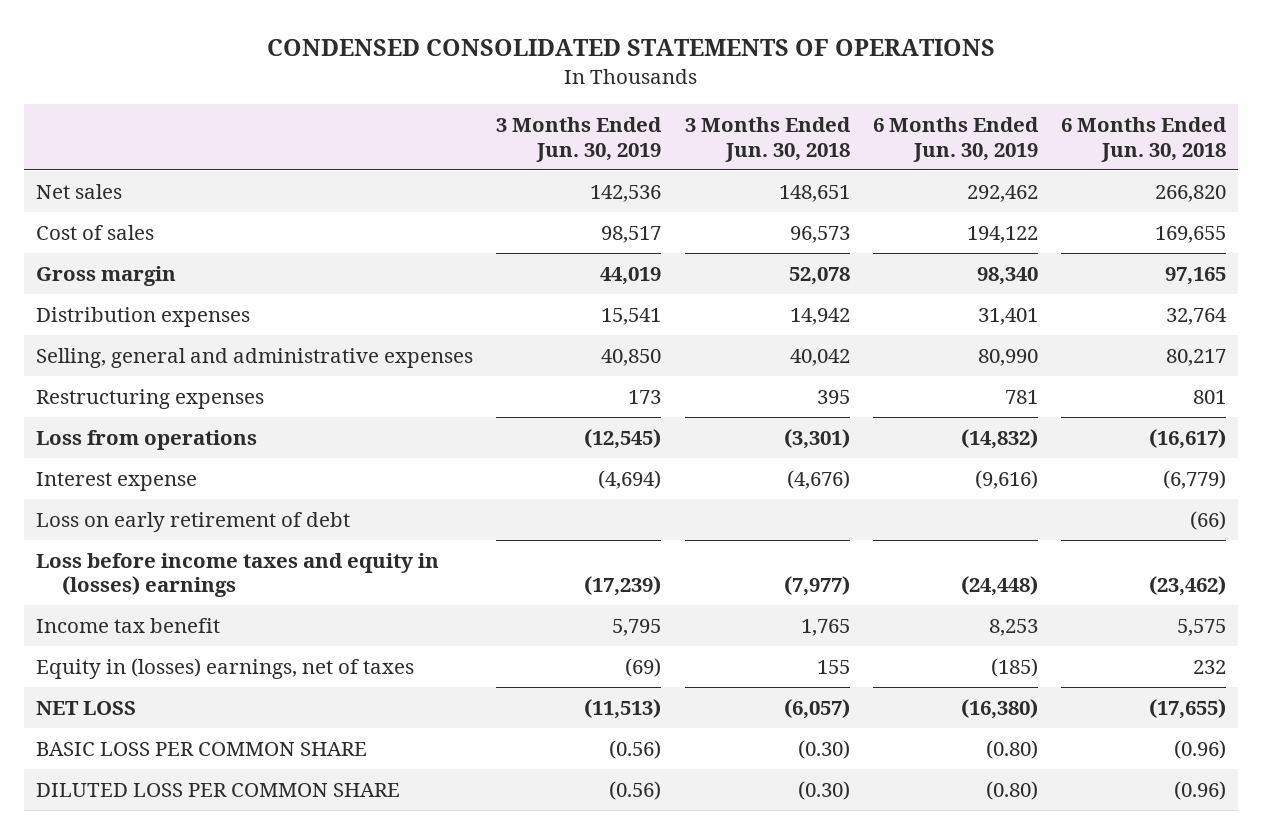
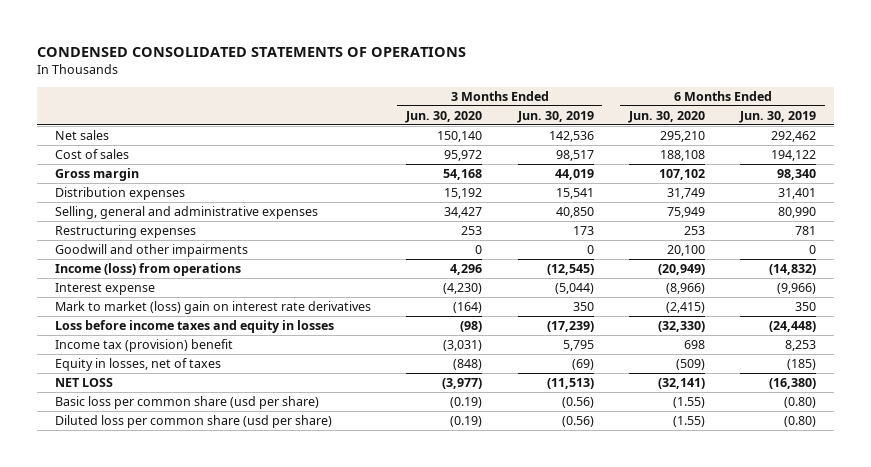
- | 3 Months Ended Jun. 30, 2019 | 3 Months Ended Jun. 30, 2018 | 6 Months Ended Jun. 30, 2019 | 6 Months Ended Jun. 30, 2018
+ | 3 Months Ended Jun. 30, 2020 | 3 Months Ended Jun. 30, 2019 | 6 Months Ended Jun. 30, 2020 | 6 Months Ended Jun. 30, 2019
- Loss from operations | (12,545) | (3,301) | (14,832) | (16,617)
- Interest expense | (4,694) | (4,676) | (9,616) | (6,779)
- Loss on early retirement of debt | | | | (66)
- Loss before income taxes and equity in (losses) earnings | (17,239) | (7,977) | (24,448) | (23,462)
- Income tax benefit | 5,795 | 1,765 | 8,253 | 5,575
- Equity in (losses) earnings, net of taxes | (69) | 155 | (185) | 232
+ Goodwill and other impairments | 0 | 0 | 20,100 | 0
+ Income (loss) from operations | 4,296 | (12,545) | (20,949) | (14,832)
+ Interest expense | (4,230) | (5,044) | (8,966) | (9,966)
+ Mark to market (loss) gain on interest rate derivatives | (164) | 350 | (2,415) | 350
+ Loss before income taxes and equity in losses | (98) | (17,239) | (32,330) | (24,448)
+ Income tax (provision) benefit | (3,031) | 5,795 | 698 | 8,253
+ Equity in losses, net of taxes | (848) | (69) | (509) | (185)
- BASIC LOSS PER COMMON SHARE | (0.56) | (0.30) | (0.80) | (0.96)
- DILUTED LOSS PER COMMON SHARE | (0.56) | (0.30) | (0.80) | (0.96)
+ Basic loss per common share (usd per share) | (0.19) | (0.56) | (1.55) | (0.80)
+ Diluted loss per common share (usd per share) | (0.19) | (0.56) | (1.55) | (0.80)

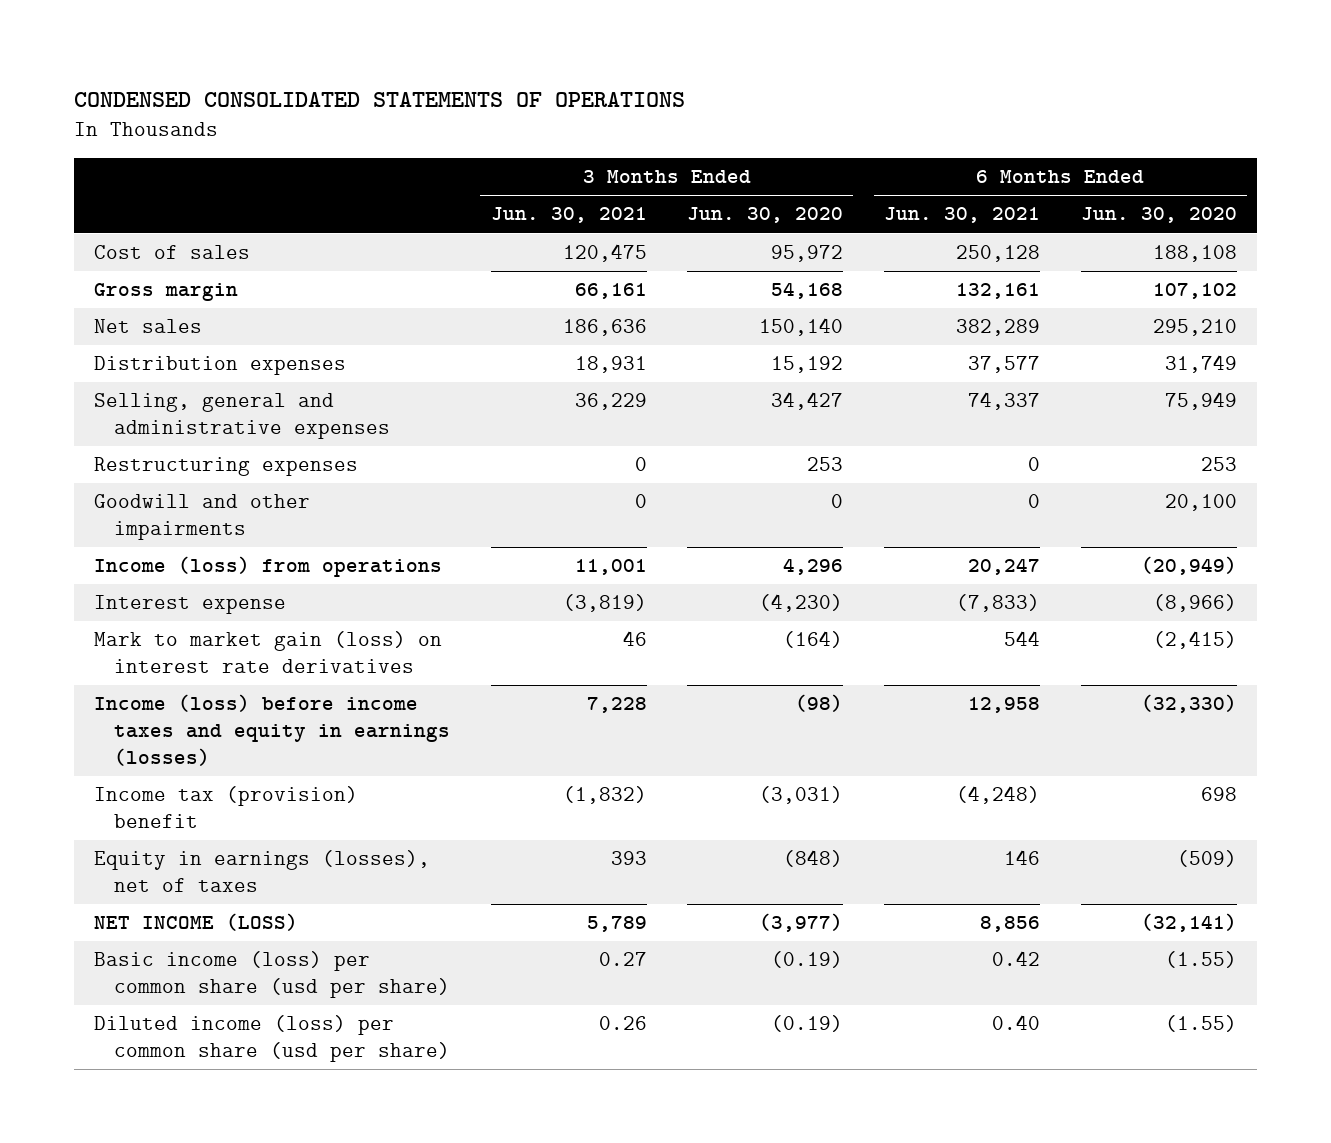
- | 3 Months Ended Jun. 30, 2020 | 3 Months Ended Jun. 30, 2019 | 6 Months Ended Jun. 30, 2020 | 6 Months Ended Jun. 30, 2019
+ | 3 Months Ended Jun. 30, 2021 | 3 Months Ended Jun. 30, 2020 | 6 Months Ended Jun. 30, 2021 | 6 Months Ended Jun. 30, 2020
moved down: Net sales | 186,636 | 150,140 | 382,289 | 295,210
- Mark to market (loss) gain on interest rate derivatives | (164) | 350 | (2,415) | 350
- Loss before income taxes and equity in losses | (98) | (17,239) | (32,330) | (24,448)
+ Mark to market gain (loss) on interest rate derivatives | 46 | (164) | 544 | (2,415)
+ Income (loss) before income taxes and equity in earnings (losses) | 7,228 | (98) | 12,958 | (32,330)
- Equity in losses, net of taxes | (848) | (69) | (509) | (185)
- NET LOSS | (3,977) | (11,513) | (32,141) | (16,380)
- Basic loss per common share (usd per share) | (0.19) | (0.56) | (1.55) | (0.80)
- Diluted loss per common share (usd per share) | (0.19) | (0.56) | (1.55) | (0.80)
+ Equity in earnings (losses), net of taxes | 393 | (848) | 146 | (509)
+ NET INCOME (LOSS) | 5,789 | (3,977) | 8,856 | (32,141)
+ Basic income (loss) per common share (usd per share) | 0.27 | (0.19) | 0.42 | (1.55)
+ Diluted income (loss) per common share (usd per share) | 0.26 | (0.19) | 0.40 | (1.55)

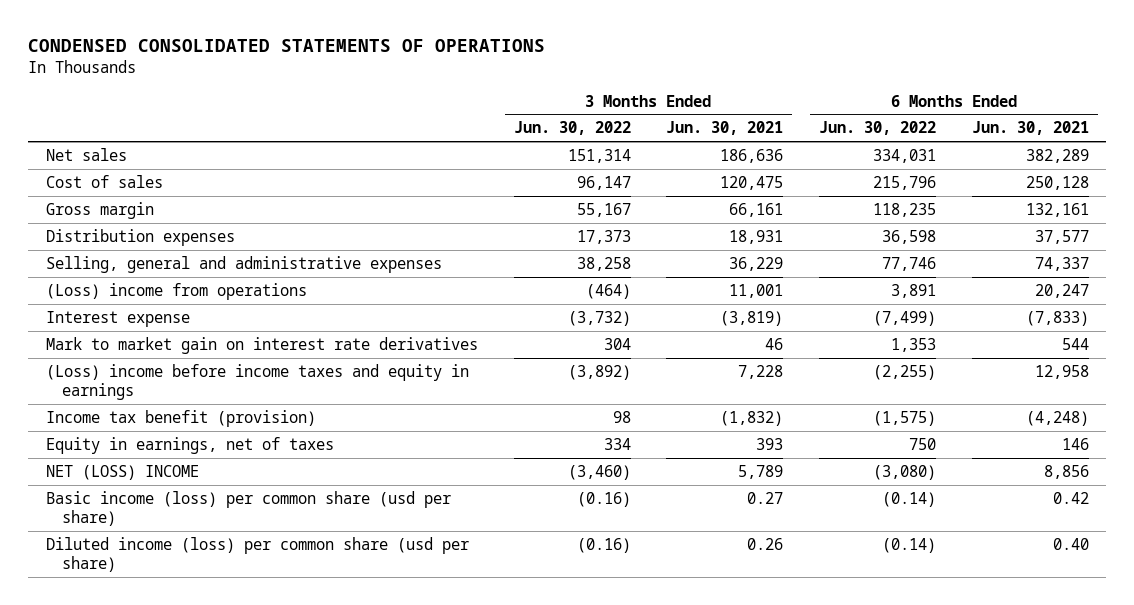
- | 3 Months Ended Jun. 30, 2021 | 3 Months Ended Jun. 30, 2020 | 6 Months Ended Jun. 30, 2021 | 6 Months Ended Jun. 30, 2020
+ | 3 Months Ended Jun. 30, 2022 | 3 Months Ended Jun. 30, 2021 | 6 Months Ended Jun. 30, 2022 | 6 Months Ended Jun. 30, 2021
moved up: Net sales | 151,314 | 186,636 | 334,031 | 382,289
- Restructuring expenses | 0 | 253 | 0 | 253
- Goodwill and other impairments | 0 | 0 | 0 | 20,100
- Income (loss) from operations | 11,001 | 4,296 | 20,247 | (20,949)
+ (Loss) income from operations | (464) | 11,001 | 3,891 | 20,247
- Mark to market gain (loss) on interest rate derivatives | 46 | (164) | 544 | (2,415)
- Income (loss) before income taxes and equity in earnings (losses) | 7,228 | (98) | 12,958 | (32,330)
- Income tax (provision) benefit | (1,832) | (3,031) | (4,248) | 698
- Equity in earnings (losses), net of taxes | 393 | (848) | 146 | (509)
- NET INCOME (LOSS) | 5,789 | (3,977) | 8,856 | (32,141)
+ Mark to market gain on interest rate derivatives | 304 | 46 | 1,353 | 544
+ (Loss) income before income taxes and equity in earnings | (3,892) | 7,228 | (2,255) | 12,958
+ Income tax benefit (provision) | 98 | (1,832) | (1,575) | (4,248)
+ Equity in earnings, net of taxes | 334 | 393 | 750 | 146
+ NET (LOSS) INCOME | (3,460) | 5,789 | (3,080) | 8,856

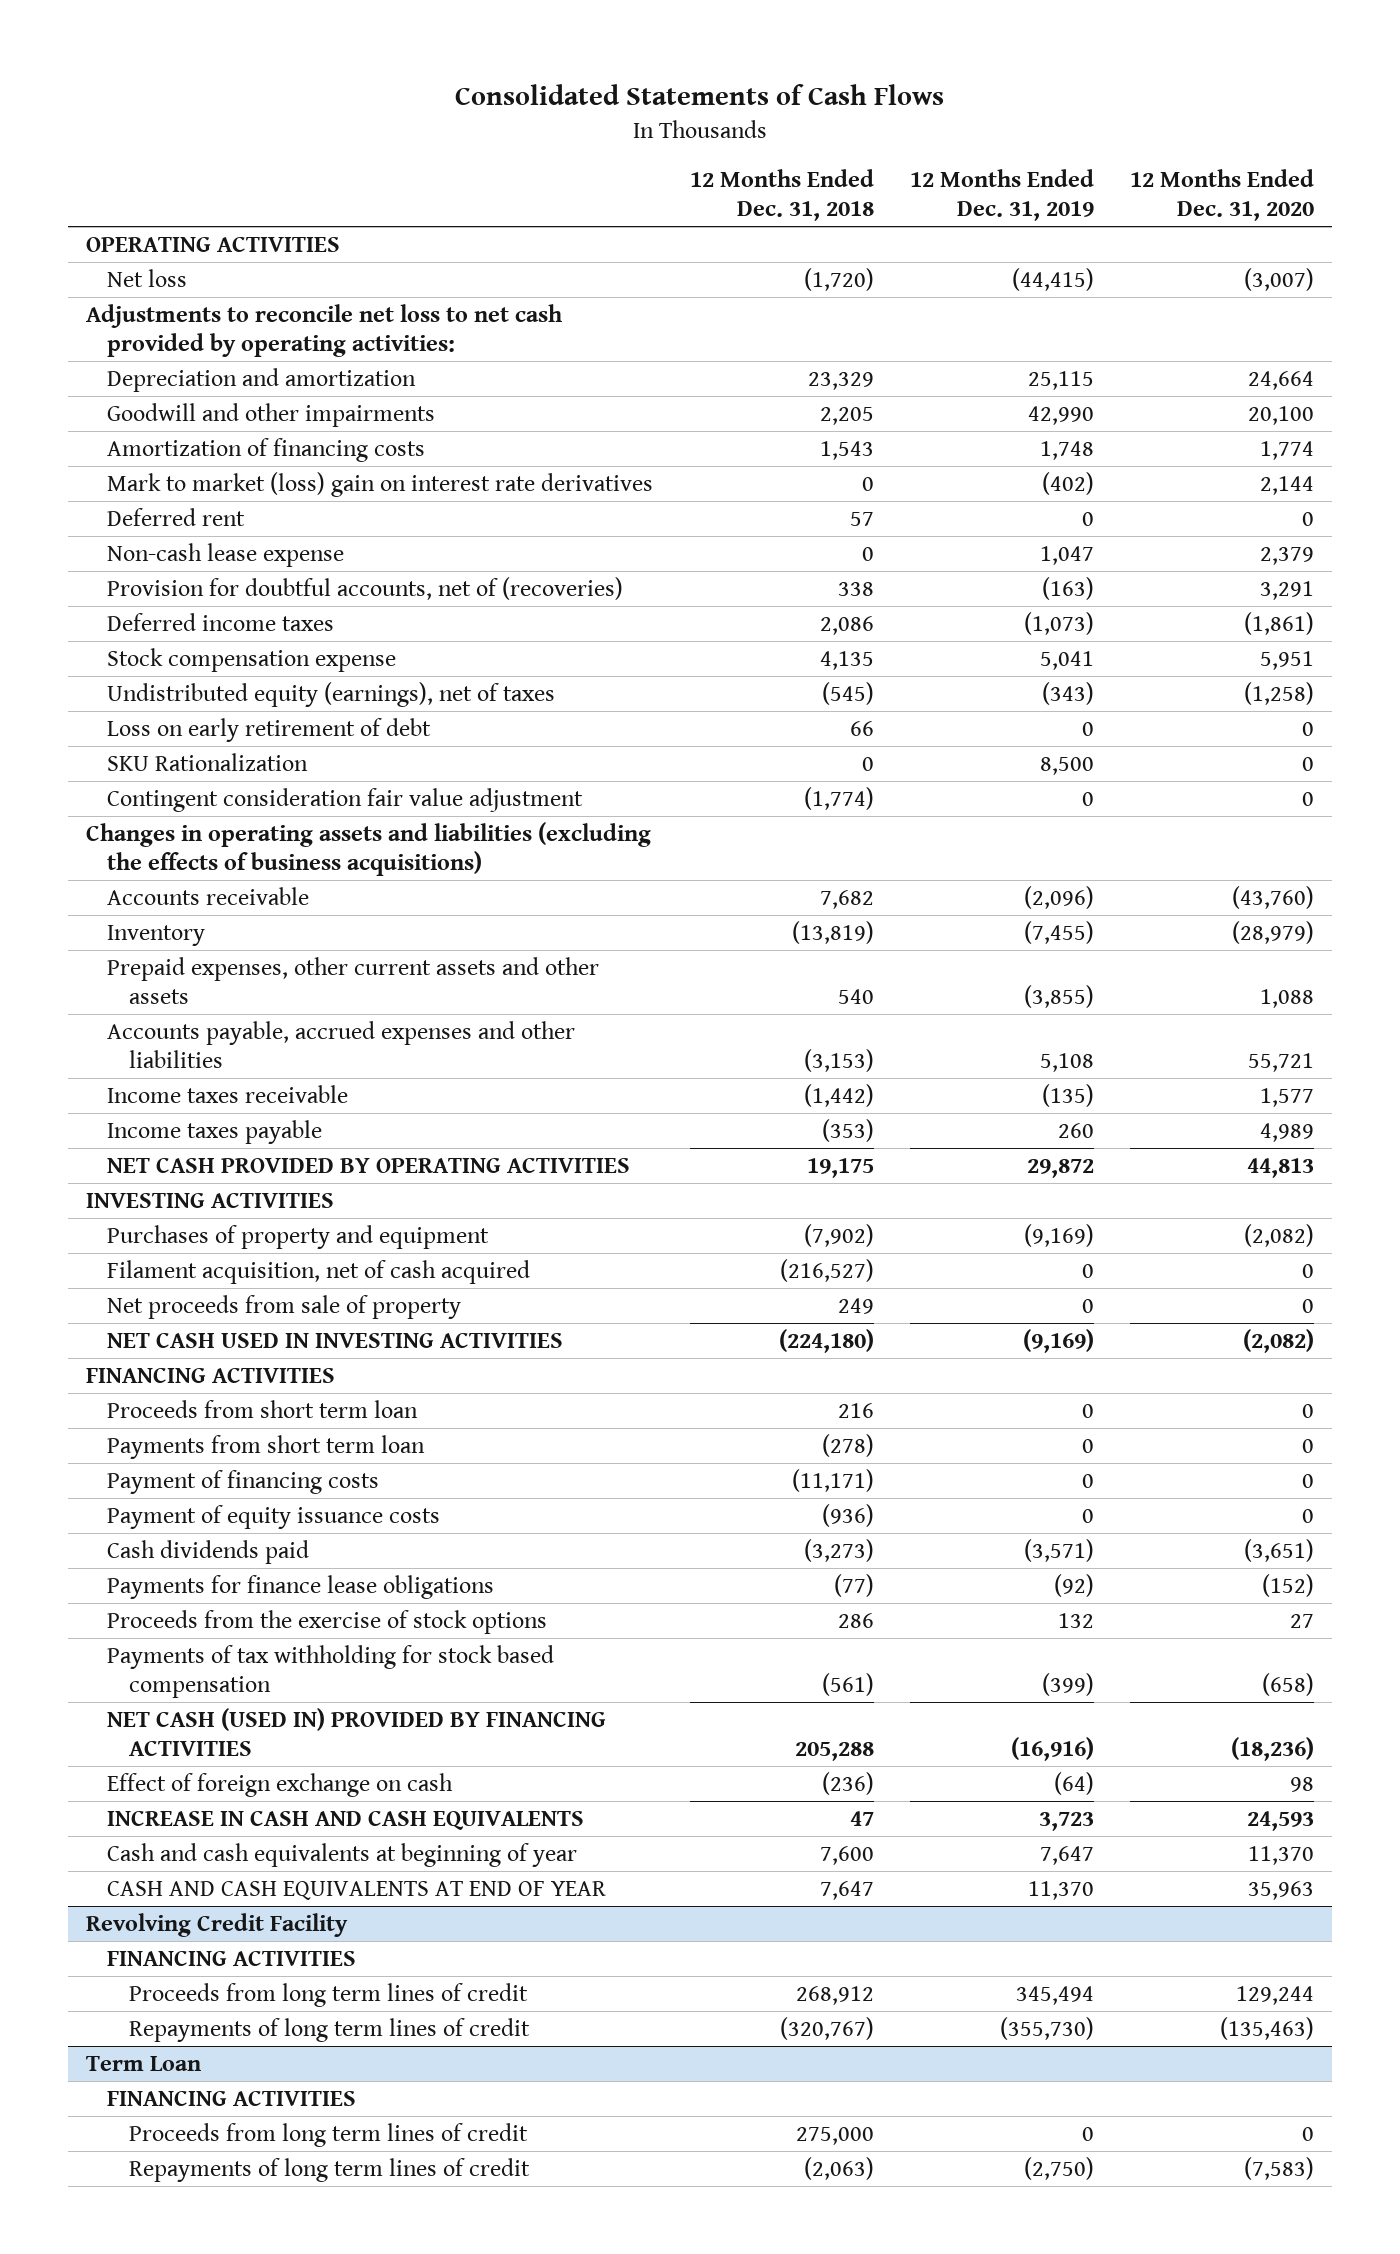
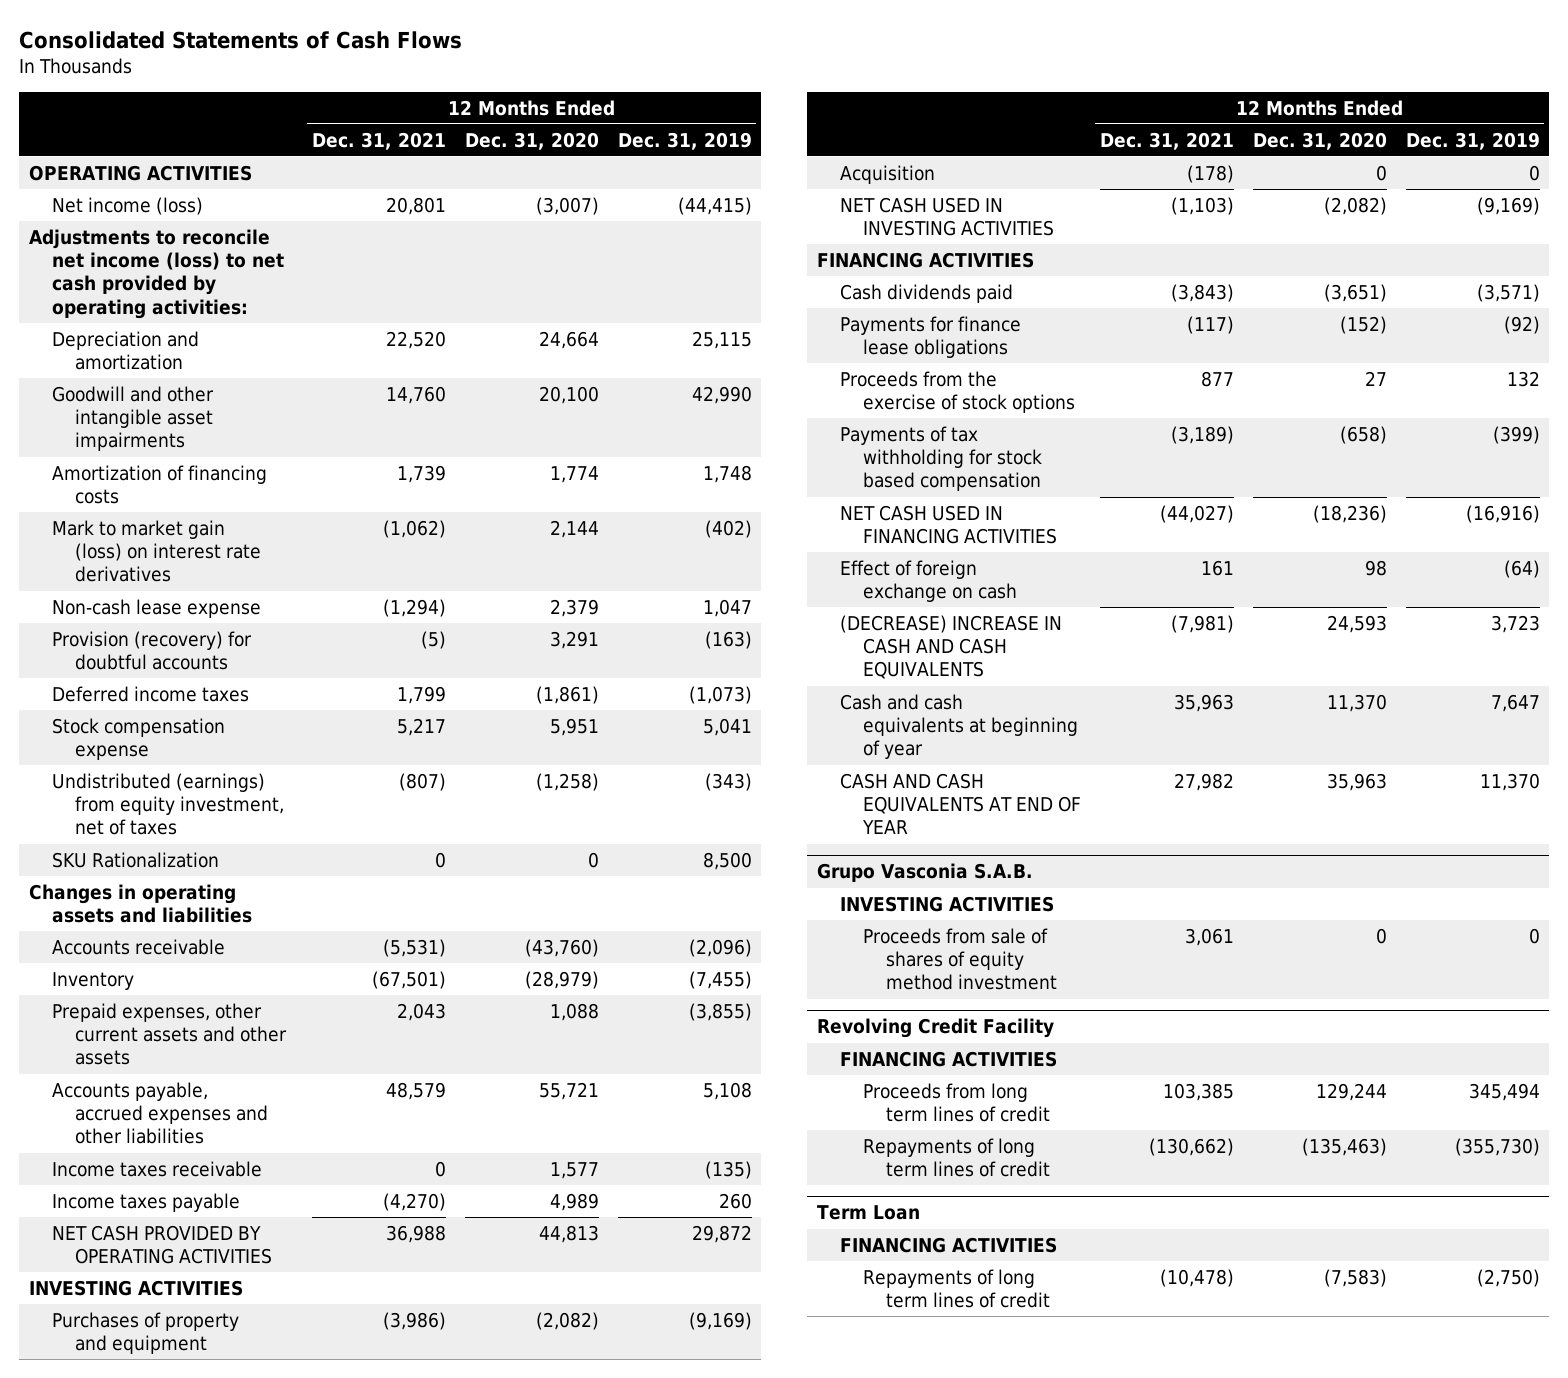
- | 12 Months Ended Dec. 31, 2018 | 12 Months Ended Dec. 31, 2019 | 12 Months Ended Dec. 31, 2020
+ | 12 Months Ended Dec. 31, 2021 | 12 Months Ended Dec. 31, 2020 | 12 Months Ended Dec. 31, 2019
- Net loss | (1,720) | (44,415) | (3,007)
- Adjustments to reconcile net loss to net cash provided by operating activities:
+ Net income (loss) | 20,801 | (3,007) | (44,415)
+ Adjustments to reconcile net income (loss) to net cash provided by operating activities:
- Goodwill and other impairments | 2,205 | 42,990 | 20,100
+ Goodwill and other intangible asset impairments | 14,760 | 20,100 | 42,990
- Mark to market (loss) gain on interest rate derivatives | 0 | (402) | 2,144
- Deferred rent | 57 | 0 | 0
+ Mark to market gain (loss) on interest rate derivatives | (1,062) | 2,144 | (402)
- Provision for doubtful accounts, net of (recoveries) | 338 | (163) | 3,291
+ Provision (recovery) for doubtful accounts | (5) | 3,291 | (163)
- Undistributed equity (earnings), net of taxes | (545) | (343) | (1,258)
- Loss on early retirement of debt | 66 | 0 | 0
+ Undistributed (earnings) from equity investment, net of taxes | (807) | (1,258) | (343)
- Contingent consideration fair value adjustment | (1,774) | 0 | 0
- Changes in operating assets and liabilities (excluding the effects of business acquisitions)
+ Changes in operating assets and liabilities
- Filament acquisition, net of cash acquired | (216,527) | 0 | 0
- Net proceeds from sale of property | 249 | 0 | 0
+ Acquisition | (178) | 0 | 0
- Proceeds from short term loan | 216 | 0 | 0
- Payments from short term loan | (278) | 0 | 0
- Payment of financing costs | (11,171) | 0 | 0
- Payment of equity issuance costs | (936) | 0 | 0
- NET CASH (USED IN) PROVIDED BY FINANCING ACTIVITIES | 205,288 | (16,916) | (18,236)
+ NET CASH USED IN FINANCING ACTIVITIES | (44,027) | (18,236) | (16,916)
- INCREASE IN CASH AND CASH EQUIVALENTS | 47 | 3,723 | 24,593
+ (DECREASE) INCREASE IN CASH AND CASH EQUIVALENTS | (7,981) | 24,593 | 3,723
+ Grupo Vasconia S.A.B.
+ INVESTING ACTIVITIES
+ Proceeds from sale of shares of equity method investment | 3,061 | 0 | 0
@ Term Loan
- Proceeds from long term lines of credit | 275,000 | 0 | 0

